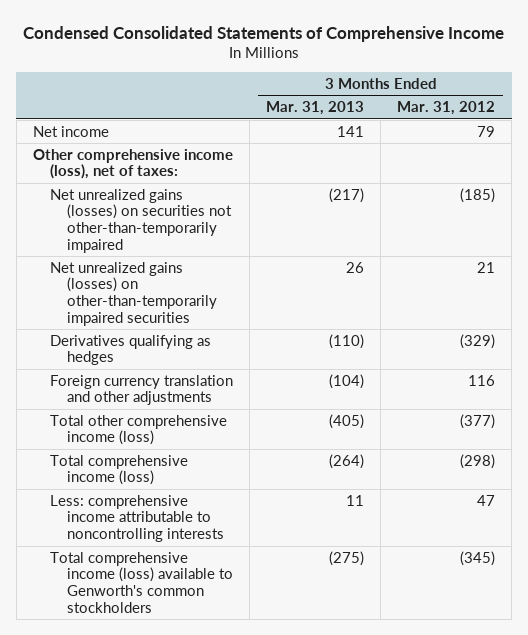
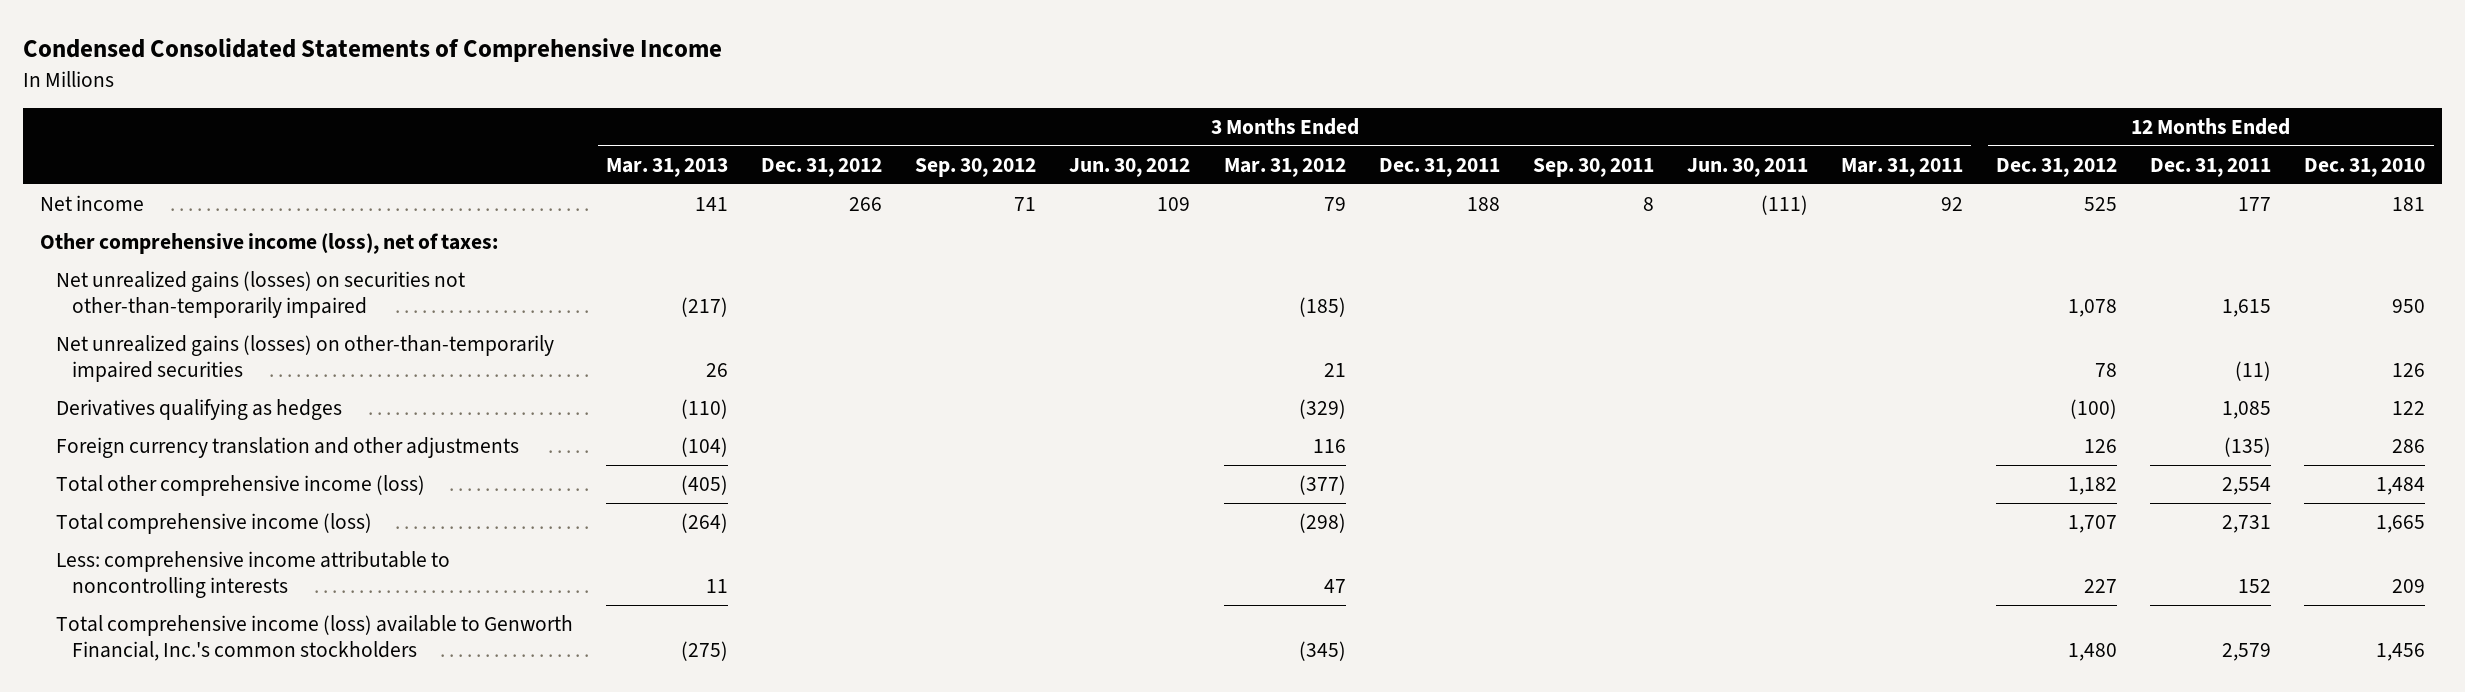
- | 3 Months Ended Mar. 31, 2013 | 3 Months Ended Mar. 31, 2012
+ | 3 Months Ended Mar. 31, 2013 | 3 Months Ended Dec. 31, 2012 | 3 Months Ended Sep. 30, 2012 | 3 Months Ended Jun. 30, 2012 | 3 Months Ended Mar. 31, 2012 | 3 Months Ended Dec. 31, 2011 | 3 Months Ended Sep. 30, 2011 | 3 Months Ended Jun. 30, 2011 | 3 Months Ended Mar. 31, 2011 | 12 Months Ended Dec. 31, 2012 | 12 Months Ended Dec. 31, 2011 | 12 Months Ended Dec. 31, 2010
- Total comprehensive income (loss) available to Genworth's common stockholders | (275) | (345)
+ Total comprehensive income (loss) available to Genworth Financial, Inc.'s common stockholders | (275) | | | | (345) | | | | | 1,480 | 2,579 | 1,456

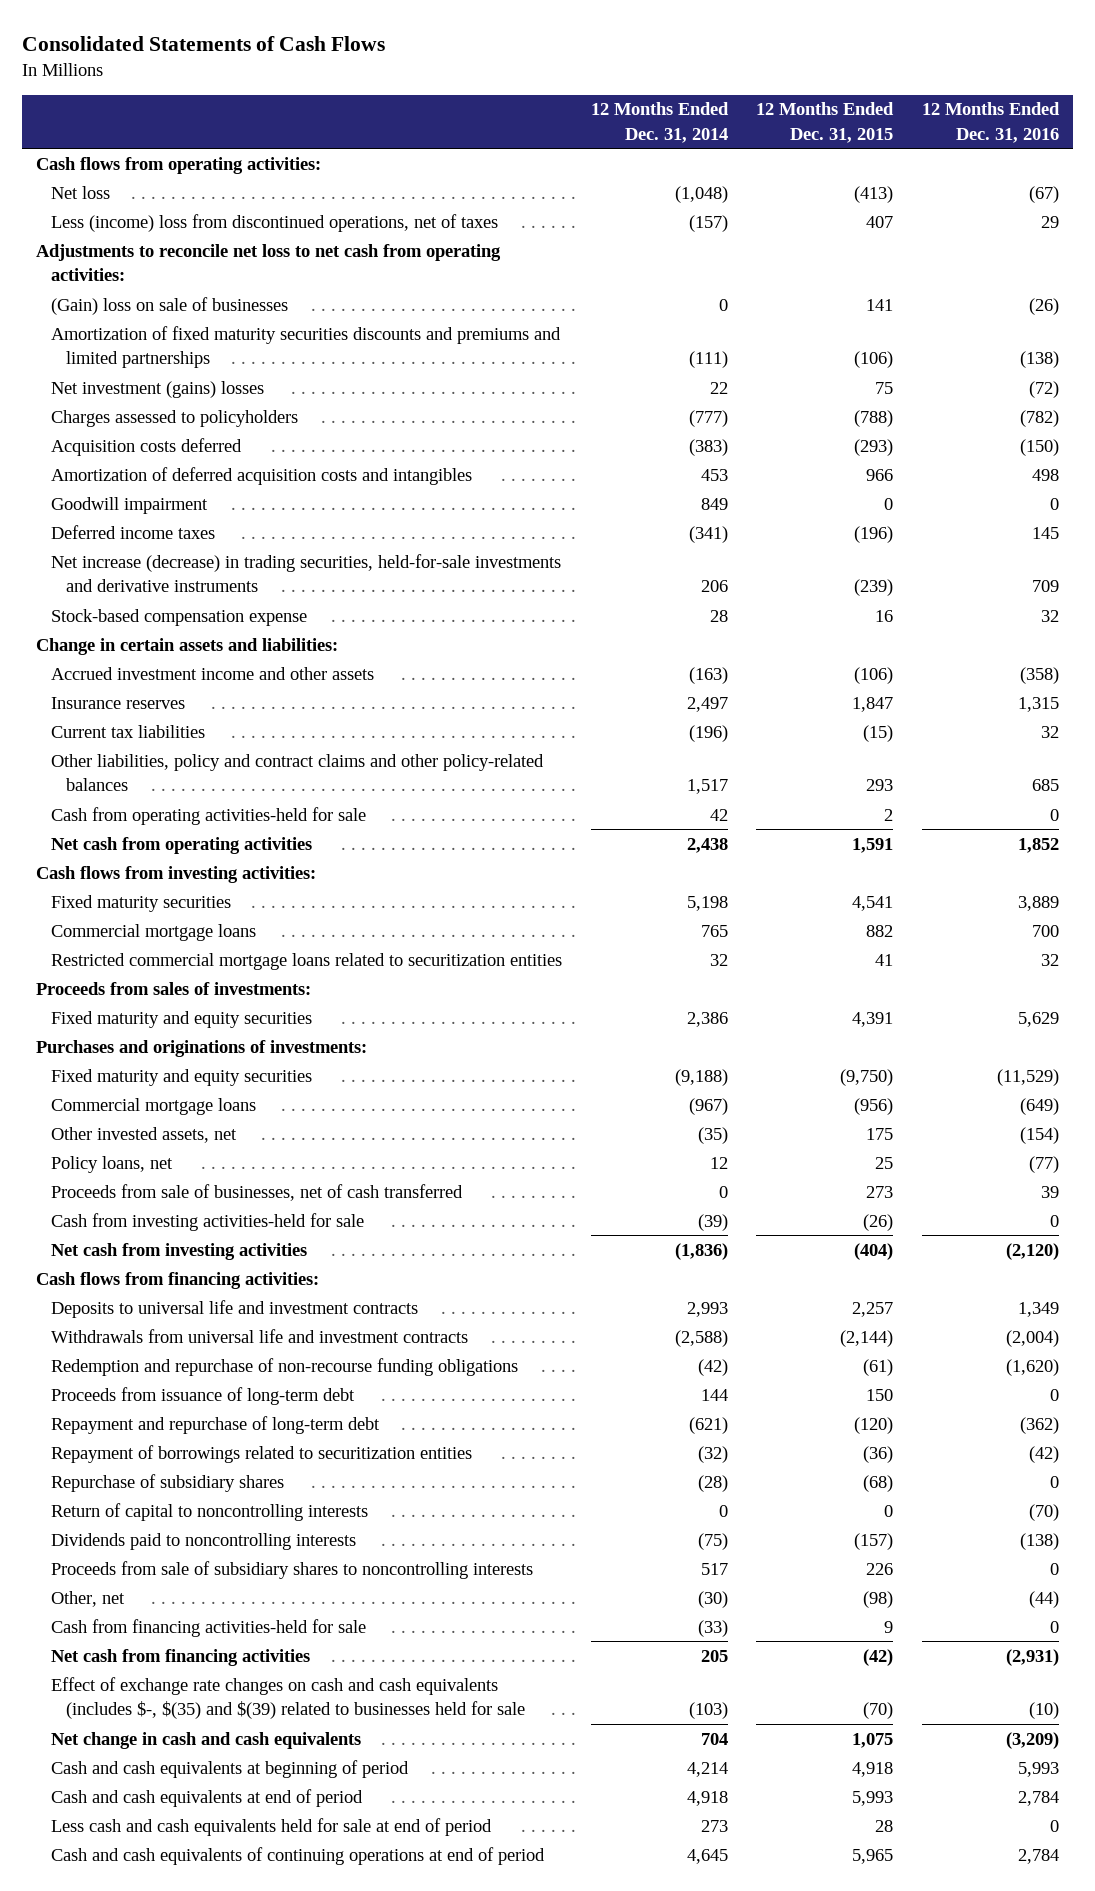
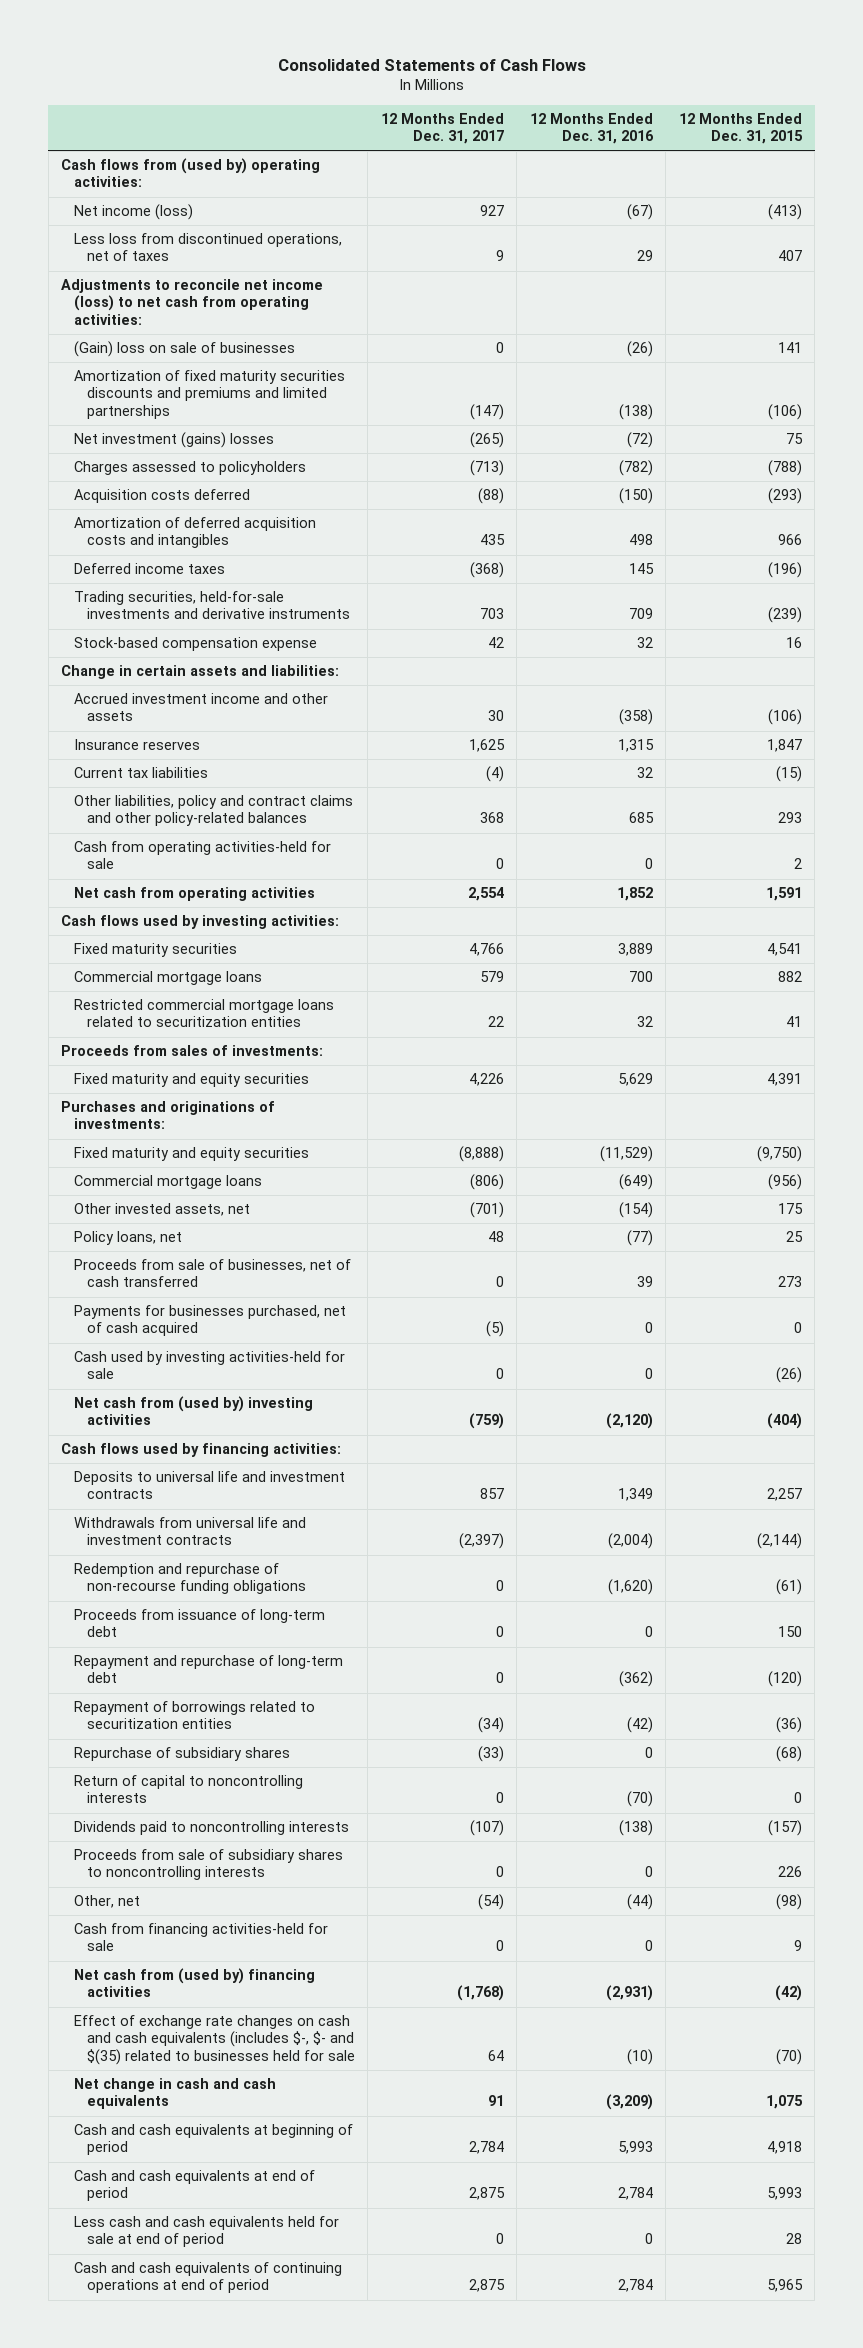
- | 12 Months Ended Dec. 31, 2014 | 12 Months Ended Dec. 31, 2015 | 12 Months Ended Dec. 31, 2016
+ | 12 Months Ended Dec. 31, 2017 | 12 Months Ended Dec. 31, 2016 | 12 Months Ended Dec. 31, 2015
- Cash flows from operating activities:
- Net loss | (1,048) | (413) | (67)
- Less (income) loss from discontinued operations, net of taxes | (157) | 407 | 29
- Adjustments to reconcile net loss to net cash from operating activities:
+ Cash flows from (used by) operating activities:
+ Net income (loss) | 927 | (67) | (413)
+ Less loss from discontinued operations, net of taxes | 9 | 29 | 407
+ Adjustments to reconcile net income (loss) to net cash from operating activities:
- Goodwill impairment | 849 | 0 | 0
- Net increase (decrease) in trading securities, held-for-sale investments and derivative instruments | 206 | (239) | 709
+ Trading securities, held-for-sale investments and derivative instruments | 703 | 709 | (239)
- Cash flows from investing activities:
+ Cash flows used by investing activities:
- Cash from investing activities-held for sale | (39) | (26) | 0
- Net cash from investing activities | (1,836) | (404) | (2,120)
- Cash flows from financing activities:
+ Payments for businesses purchased, net of cash acquired | (5) | 0 | 0
+ Cash used by investing activities-held for sale | 0 | 0 | (26)
+ Net cash from (used by) investing activities | (759) | (2,120) | (404)
+ Cash flows used by financing activities:
- Net cash from financing activities | 205 | (42) | (2,931)
- Effect of exchange rate changes on cash and cash equivalents (includes $-, $(35) and $(39) related to businesses held for sale | (103) | (70) | (10)
+ Net cash from (used by) financing activities | (1,768) | (2,931) | (42)
+ Effect of exchange rate changes on cash and cash equivalents (includes $-, $- and $(35) related to businesses held for sale | 64 | (10) | (70)

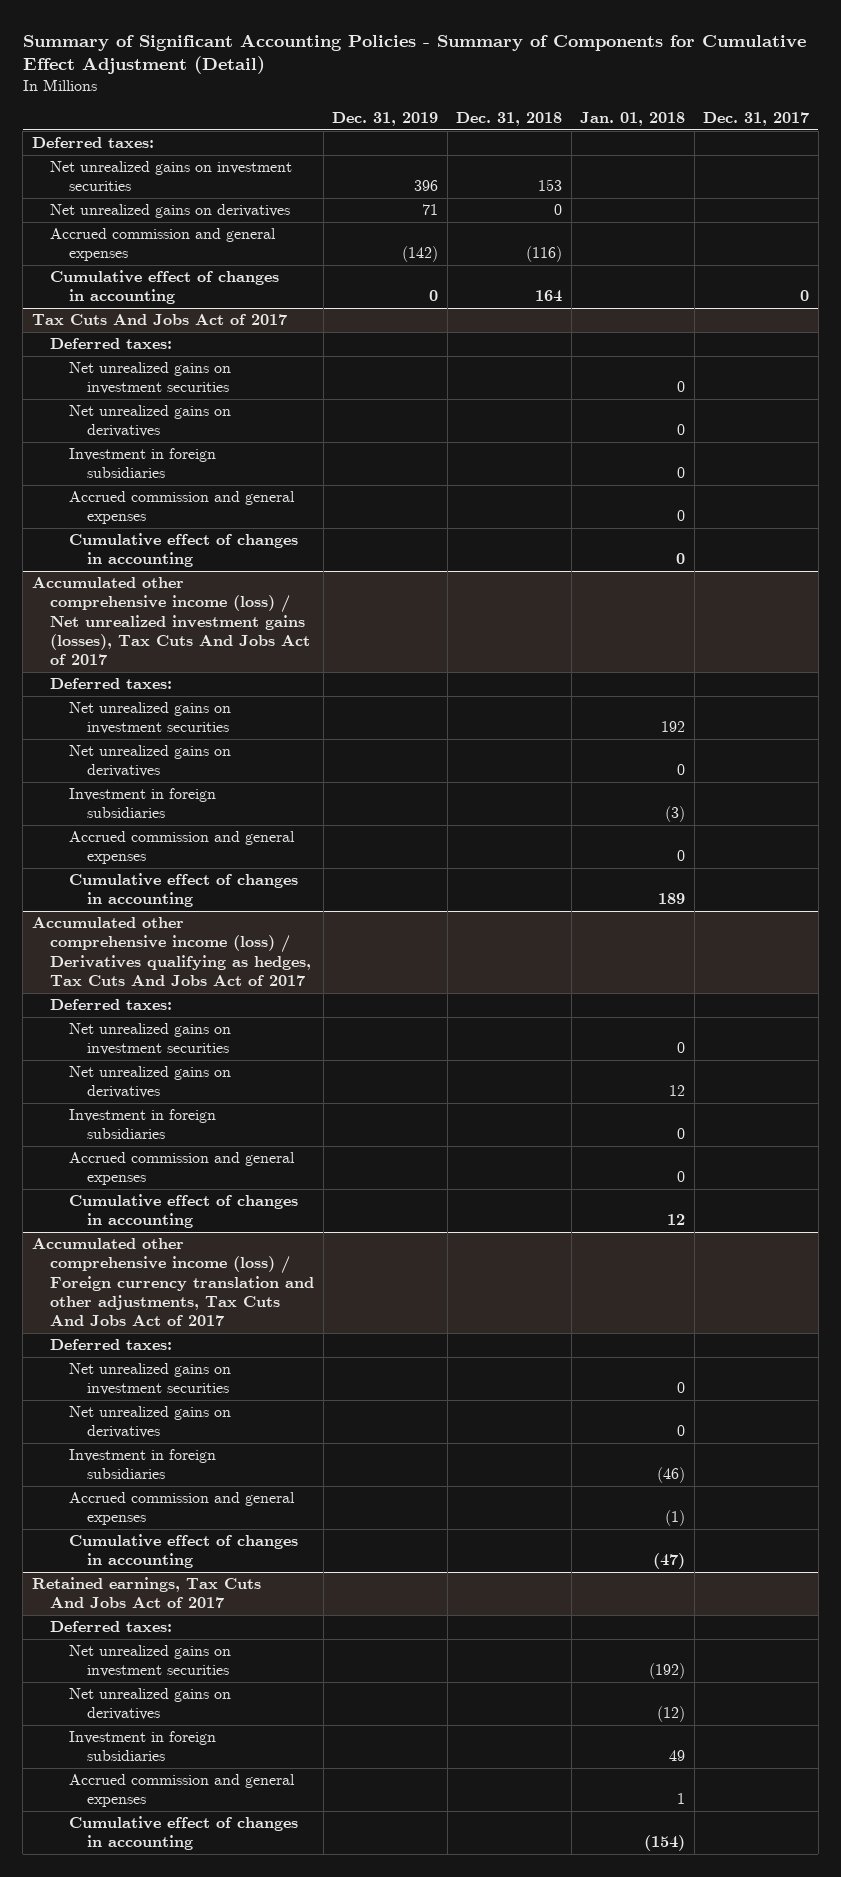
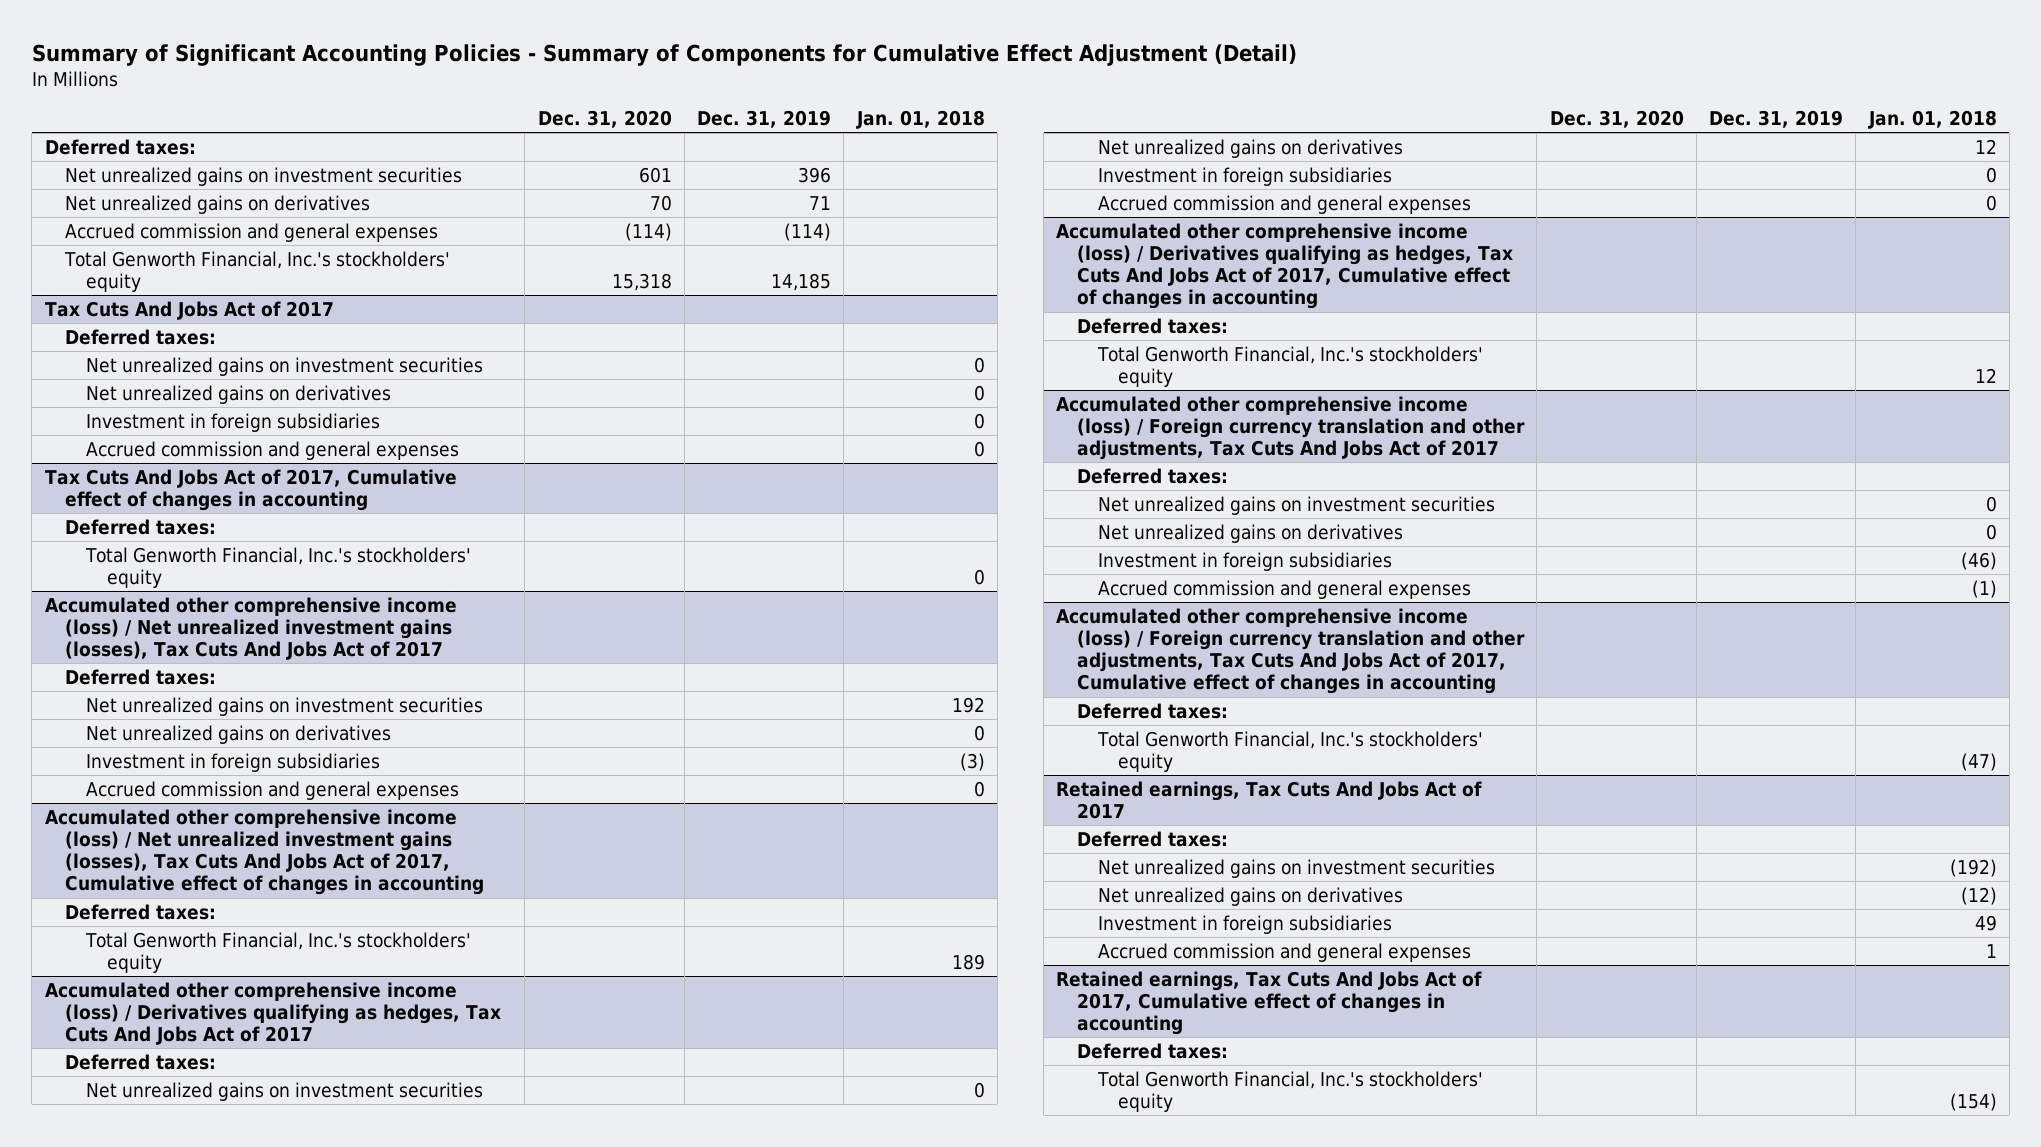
- | Dec. 31, 2019 | Dec. 31, 2018 | Jan. 01, 2018 | Dec. 31, 2017
+ | Dec. 31, 2020 | Dec. 31, 2019 | Jan. 01, 2018
- Accrued commission and general expenses | (142) | (116) | |
- Cumulative effect of changes in accounting | 0 | 164 | | 0
+ Accrued commission and general expenses | (114) | (114) |
+ Total Genworth Financial, Inc.'s stockholders' equity | 15,318 | 14,185 |
@ Tax Cuts And Jobs Act of 2017
- Cumulative effect of changes in accounting | | | 0 |
+ Tax Cuts And Jobs Act of 2017, Cumulative effect of changes in accounting
+ Deferred taxes:
+ Total Genworth Financial, Inc.'s stockholders' equity | | | 0
@ Accumulated other comprehensive income (loss) / Net unrealized investment gains (losses), Tax Cuts And Jobs Act of 2017
- Cumulative effect of changes in accounting | | | 189 |
+ Accumulated other comprehensive income (loss) / Net unrealized investment gains (losses), Tax Cuts And Jobs Act of 2017, Cumulative effect of changes in accounting
+ Deferred taxes:
+ Total Genworth Financial, Inc.'s stockholders' equity | | | 189
@ Accumulated other comprehensive income (loss) / Derivatives qualifying as hedges, Tax Cuts And Jobs Act of 2017
- Cumulative effect of changes in accounting | | | 12 |
+ Accumulated other comprehensive income (loss) / Derivatives qualifying as hedges, Tax Cuts And Jobs Act of 2017, Cumulative effect of changes in accounting
+ Deferred taxes:
+ Total Genworth Financial, Inc.'s stockholders' equity | | | 12
@ Accumulated other comprehensive income (loss) / Foreign currency translation and other adjustments, Tax Cuts And Jobs Act of 2017
- Cumulative effect of changes in accounting | | | (47) |
+ Accumulated other comprehensive income (loss) / Foreign currency translation and other adjustments, Tax Cuts And Jobs Act of 2017, Cumulative effect of changes in accounting
+ Deferred taxes:
+ Total Genworth Financial, Inc.'s stockholders' equity | | | (47)
@ Retained earnings, Tax Cuts And Jobs Act of 2017
- Cumulative effect of changes in accounting | | | (154) |
+ Retained earnings, Tax Cuts And Jobs Act of 2017, Cumulative effect of changes in accounting
+ Deferred taxes:
+ Total Genworth Financial, Inc.'s stockholders' equity | | | (154)

